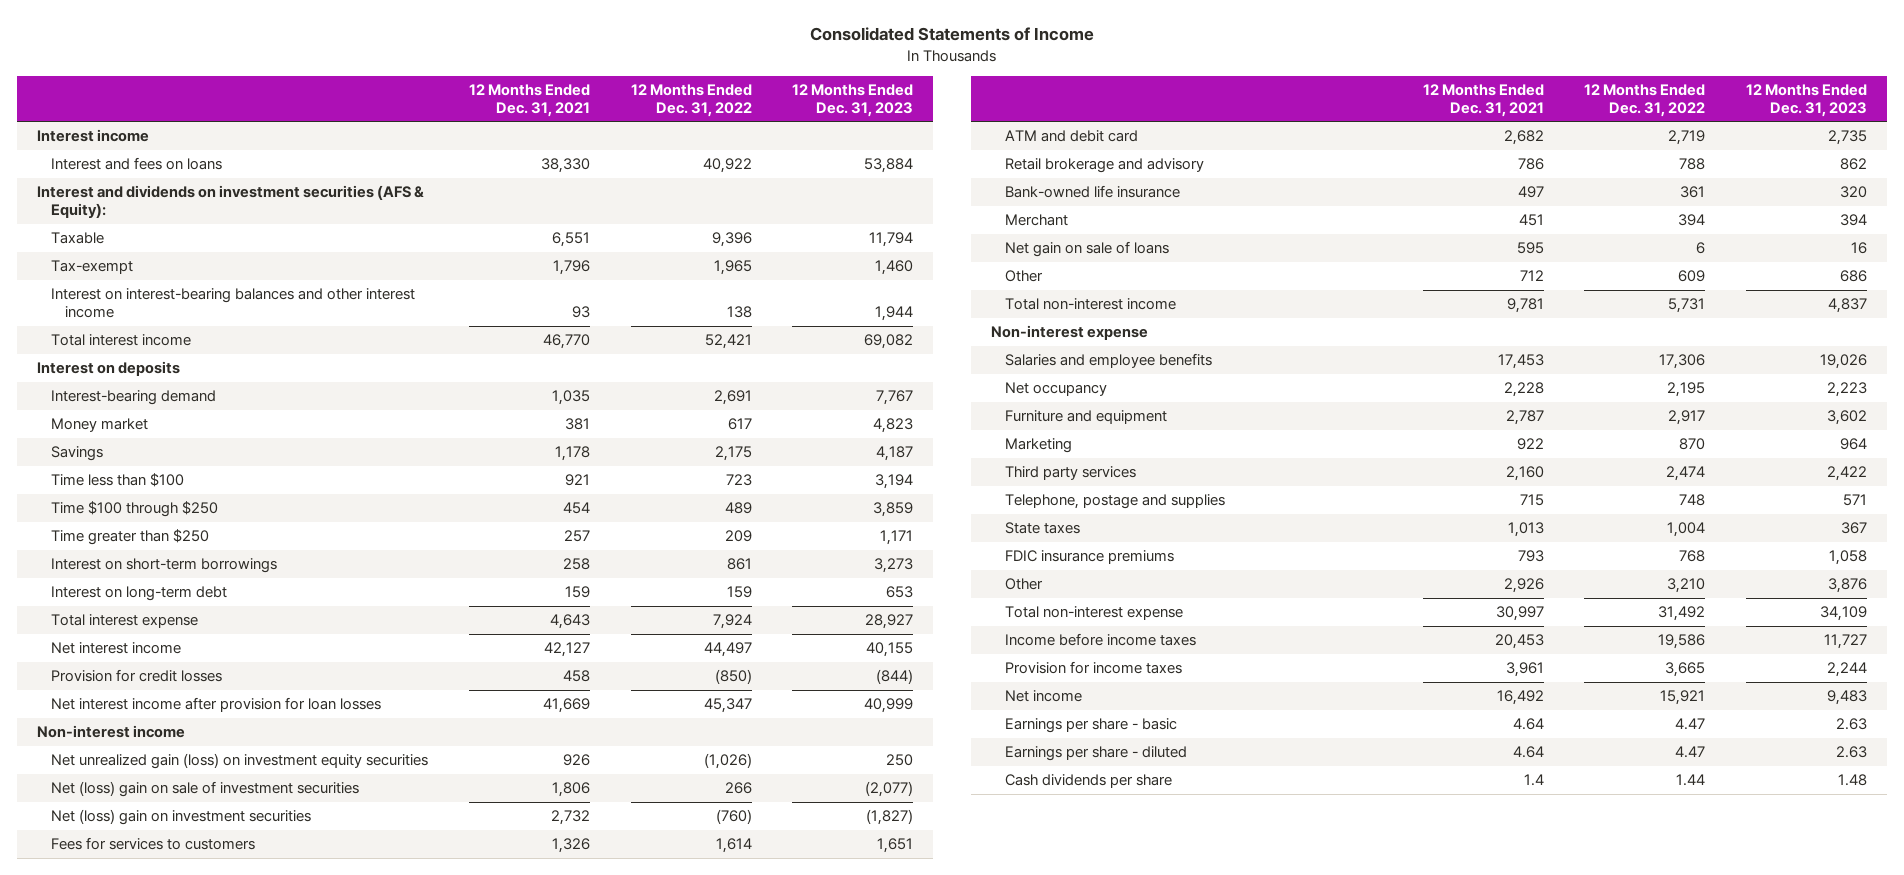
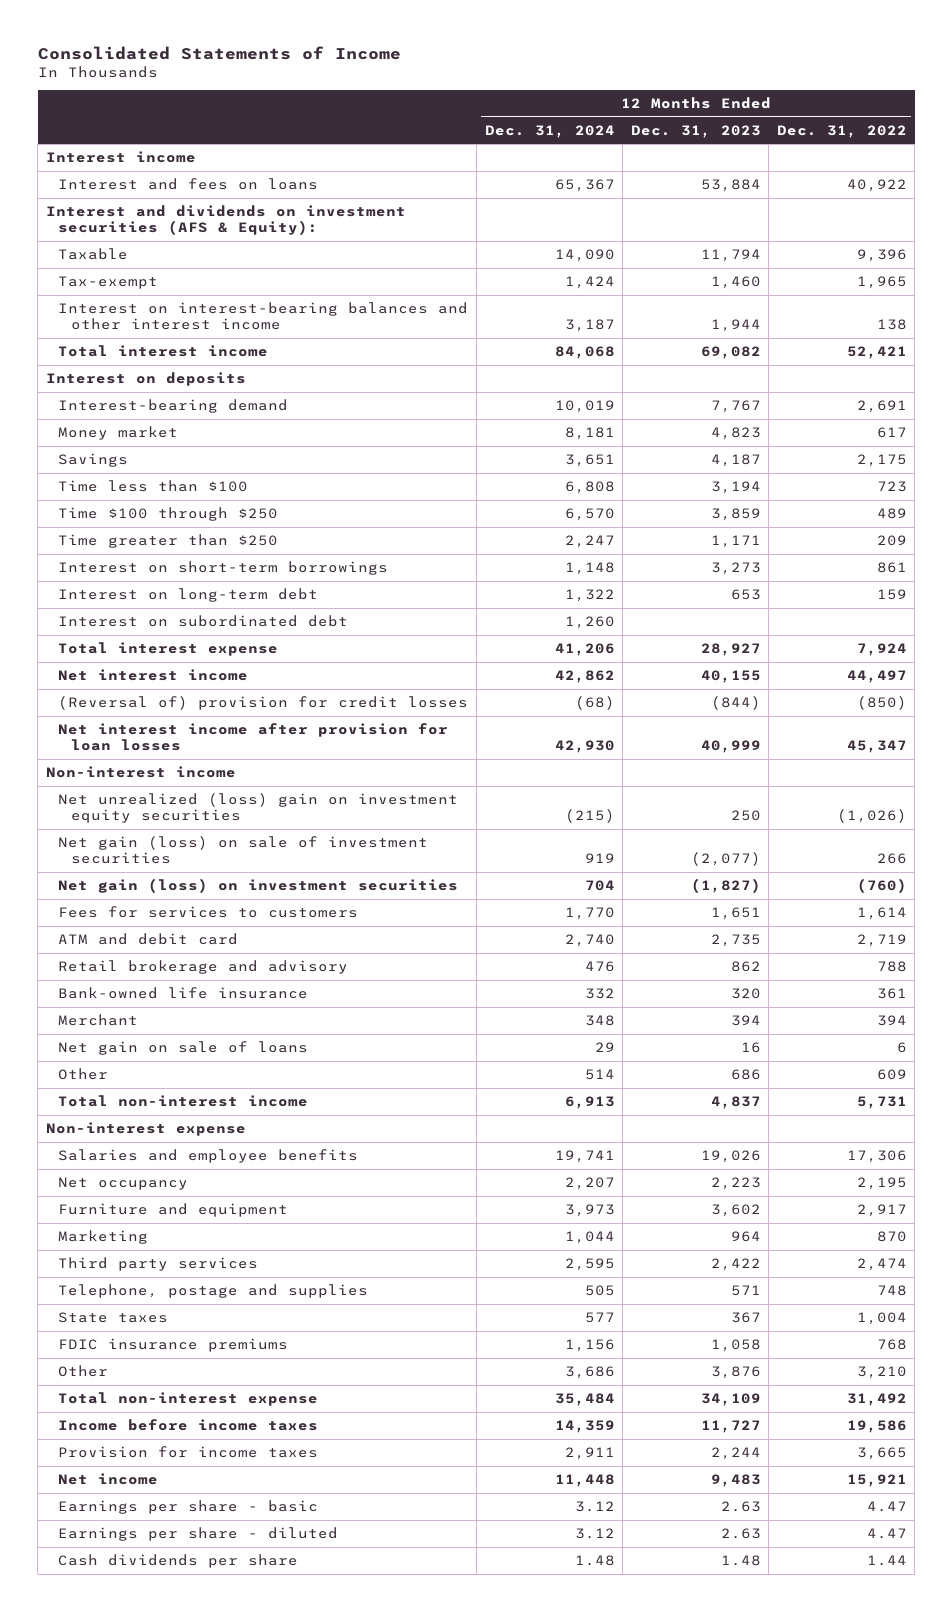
- | 12 Months Ended Dec. 31, 2021 | 12 Months Ended Dec. 31, 2022 | 12 Months Ended Dec. 31, 2023
+ | 12 Months Ended Dec. 31, 2024 | 12 Months Ended Dec. 31, 2023 | 12 Months Ended Dec. 31, 2022
+ Interest on subordinated debt | 1,260 | |
- Provision for credit losses | 458 | (850) | (844)
+ (Reversal of) provision for credit losses | (68) | (844) | (850)
- Net unrealized gain (loss) on investment equity securities | 926 | (1,026) | 250
- Net (loss) gain on sale of investment securities | 1,806 | 266 | (2,077)
- Net (loss) gain on investment securities | 2,732 | (760) | (1,827)
+ Net unrealized (loss) gain on investment equity securities | (215) | 250 | (1,026)
+ Net gain (loss) on sale of investment securities | 919 | (2,077) | 266
+ Net gain (loss) on investment securities | 704 | (1,827) | (760)

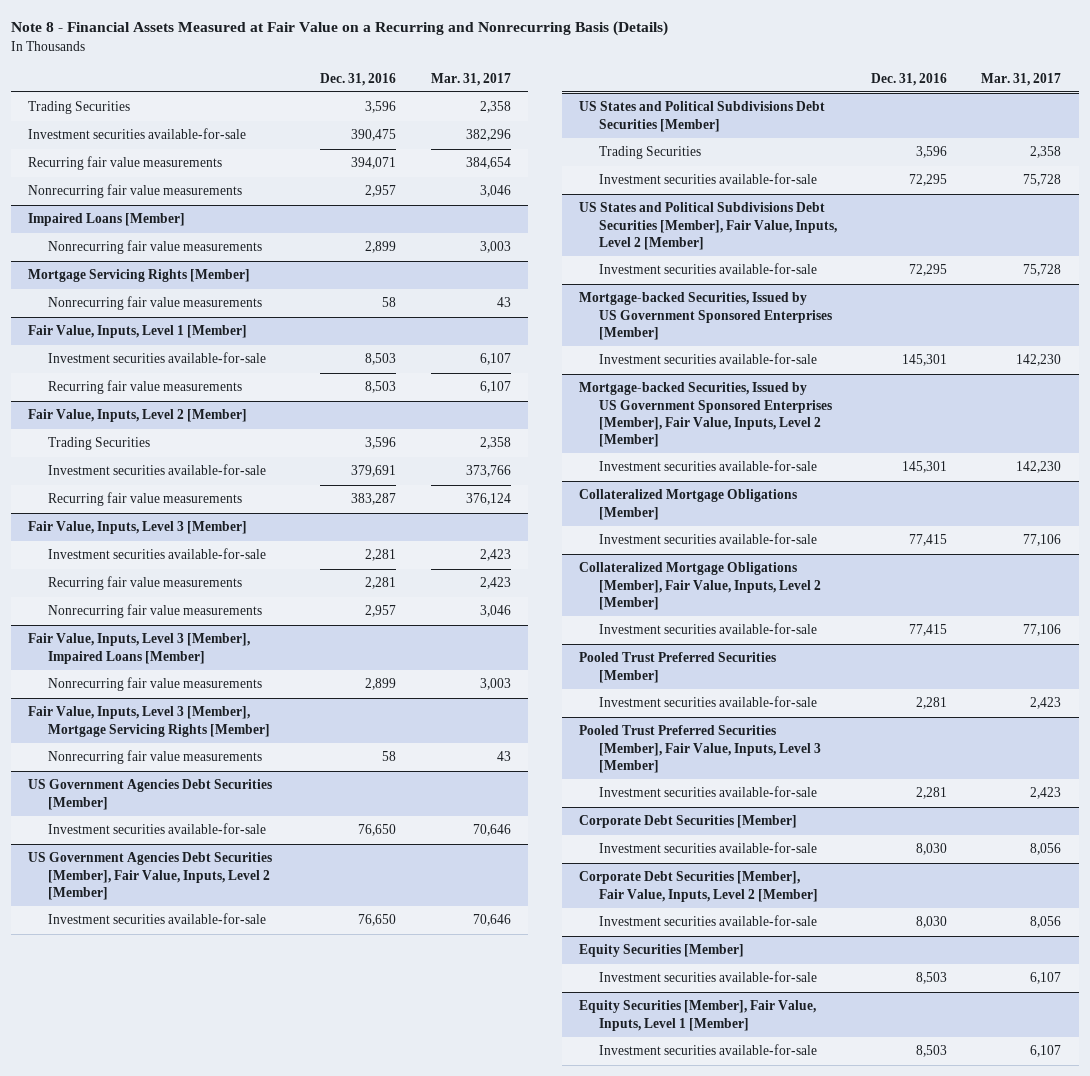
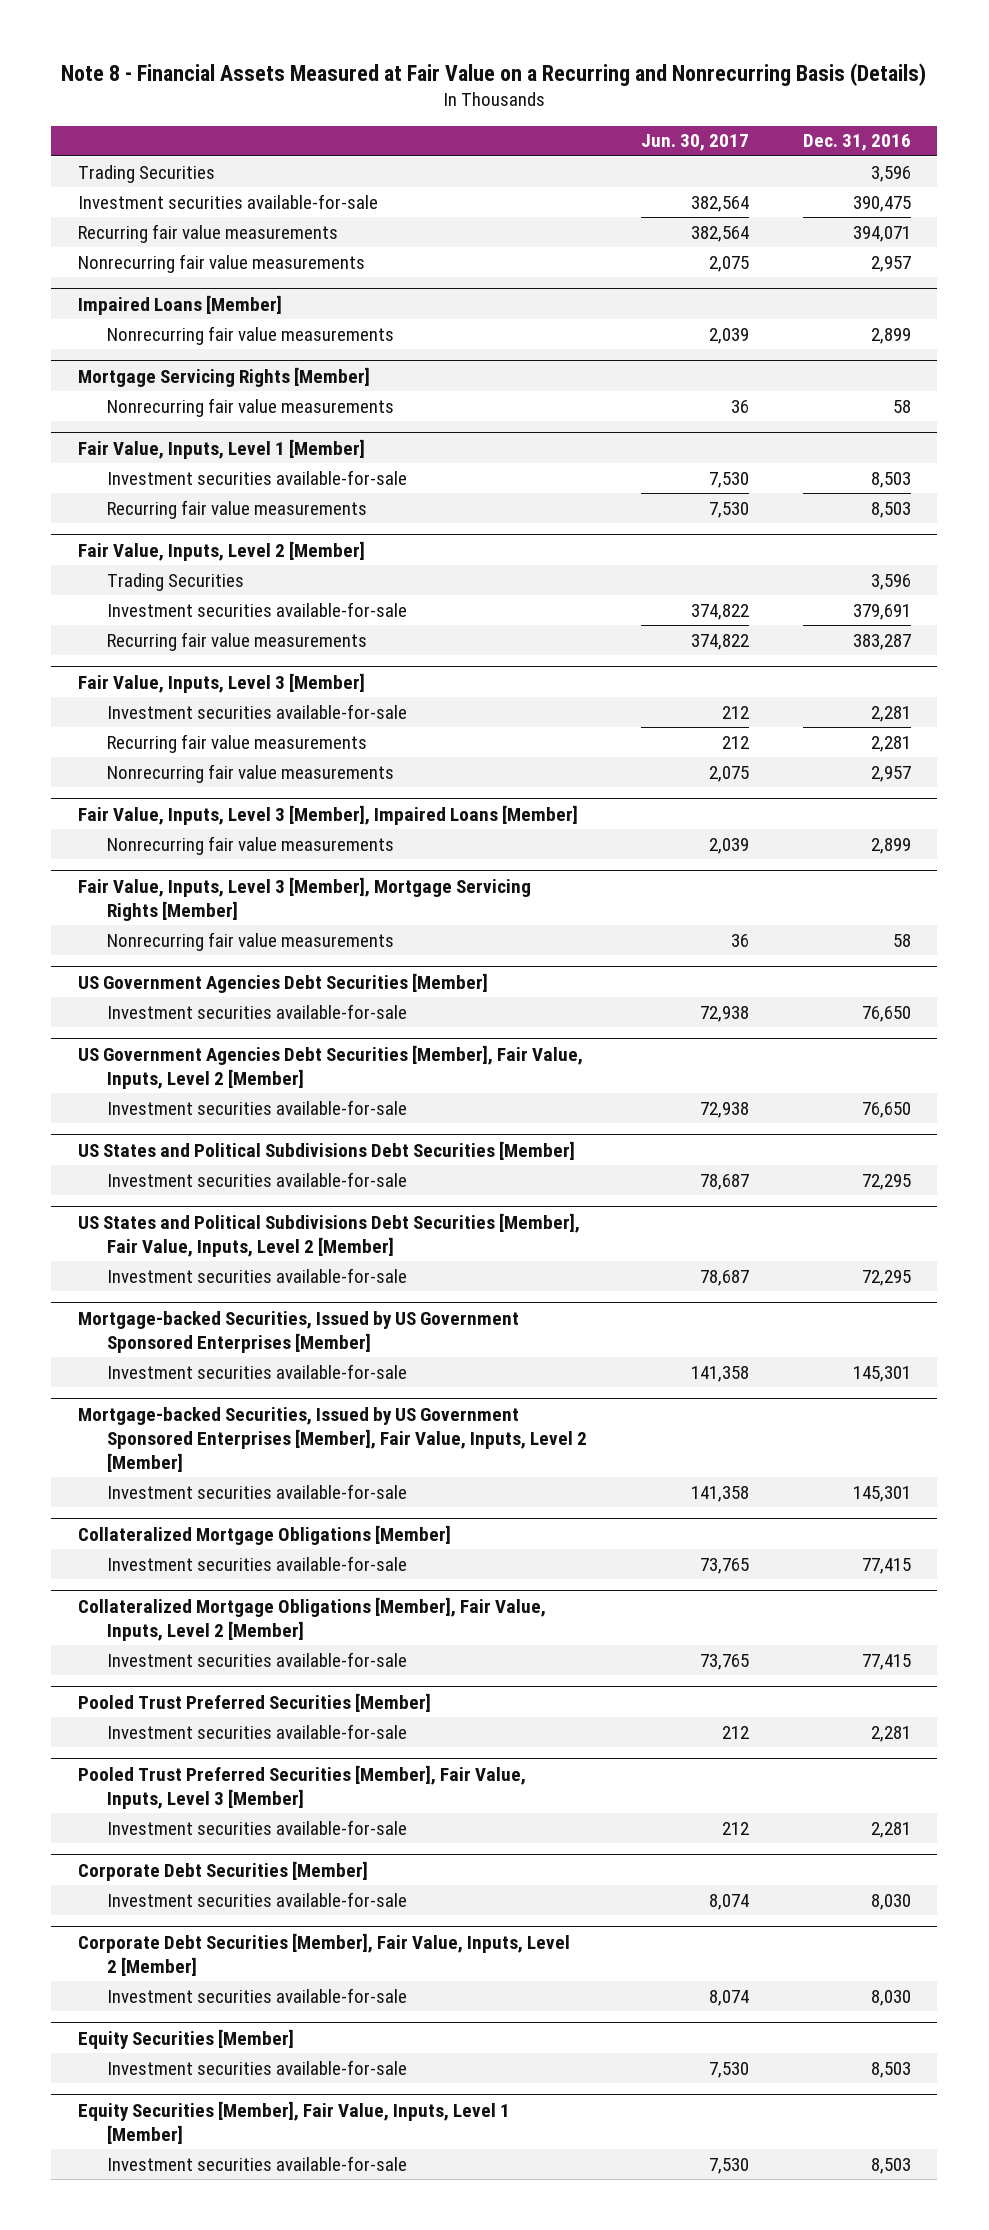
- | Dec. 31, 2016 | Mar. 31, 2017
+ | Jun. 30, 2017 | Dec. 31, 2016
@ US States and Political Subdivisions Debt Securities [Member]
- Trading Securities | 3,596 | 2,358

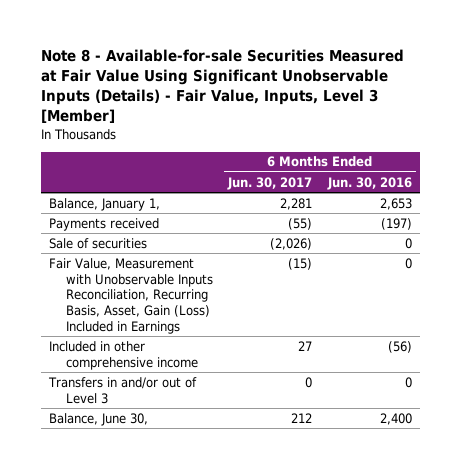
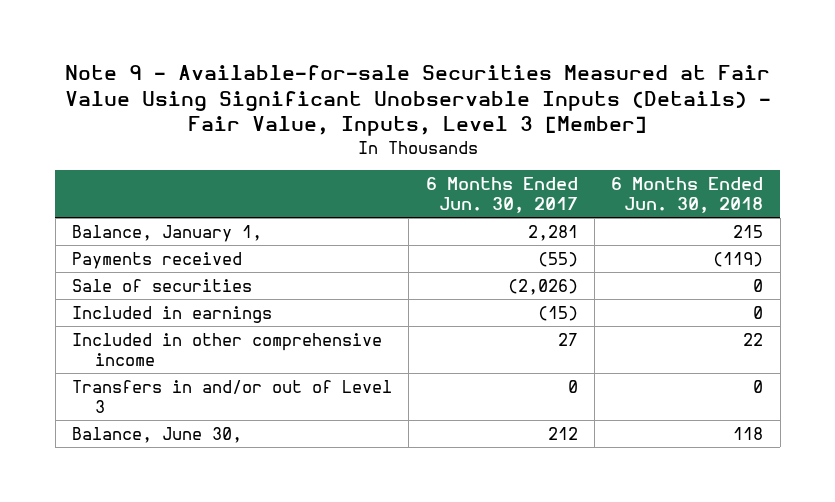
- Note 8 - Available-for-sale Securities Measured at Fair Value Using Significant Unobservable Inputs (Details) - Fair Value, Inputs, Level 3 [Member]
+ Note 9 - Available-for-sale Securities Measured at Fair Value Using Significant Unobservable Inputs (Details) - Fair Value, Inputs, Level 3 [Member]
- | 6 Months Ended Jun. 30, 2017 | 6 Months Ended Jun. 30, 2016
+ | 6 Months Ended Jun. 30, 2017 | 6 Months Ended Jun. 30, 2018
- Fair Value, Measurement with Unobservable Inputs Reconciliation, Recurring Basis, Asset, Gain (Loss) Included in Earnings | (15) | 0
+ Included in earnings | (15) | 0

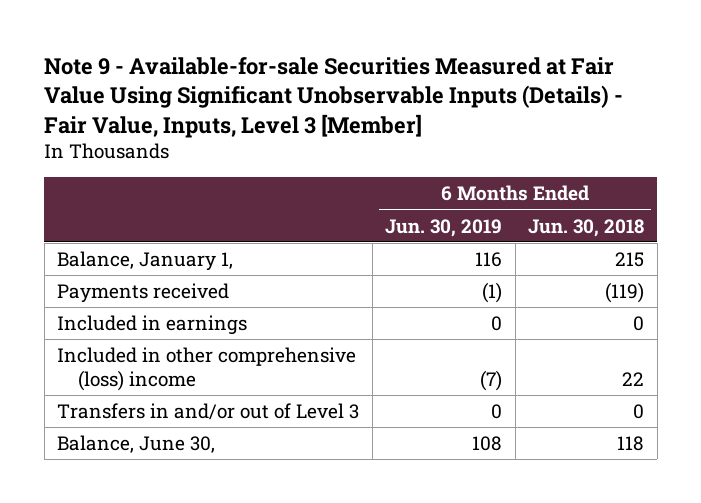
- | 6 Months Ended Jun. 30, 2017 | 6 Months Ended Jun. 30, 2018
+ | 6 Months Ended Jun. 30, 2019 | 6 Months Ended Jun. 30, 2018
- Sale of securities | (2,026) | 0
- Included in other comprehensive income | 27 | 22
+ Included in other comprehensive (loss) income | (7) | 22

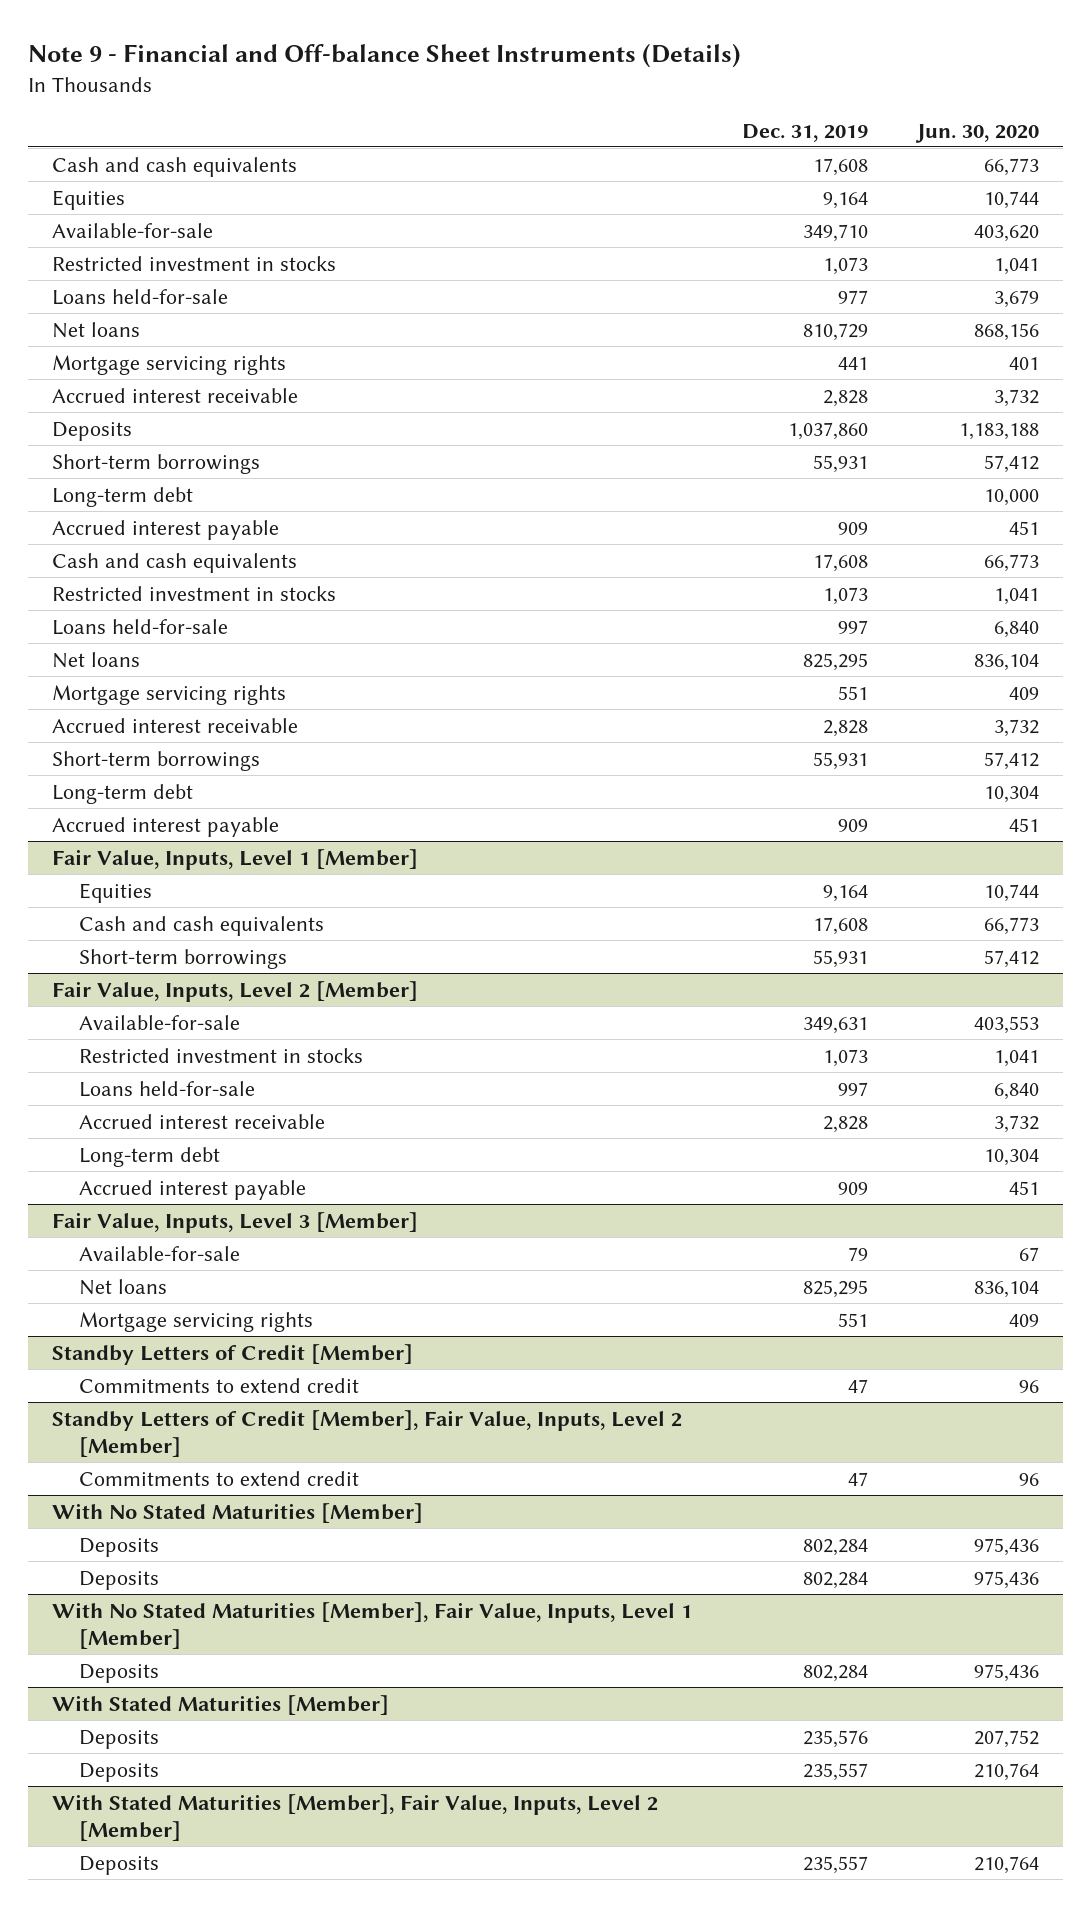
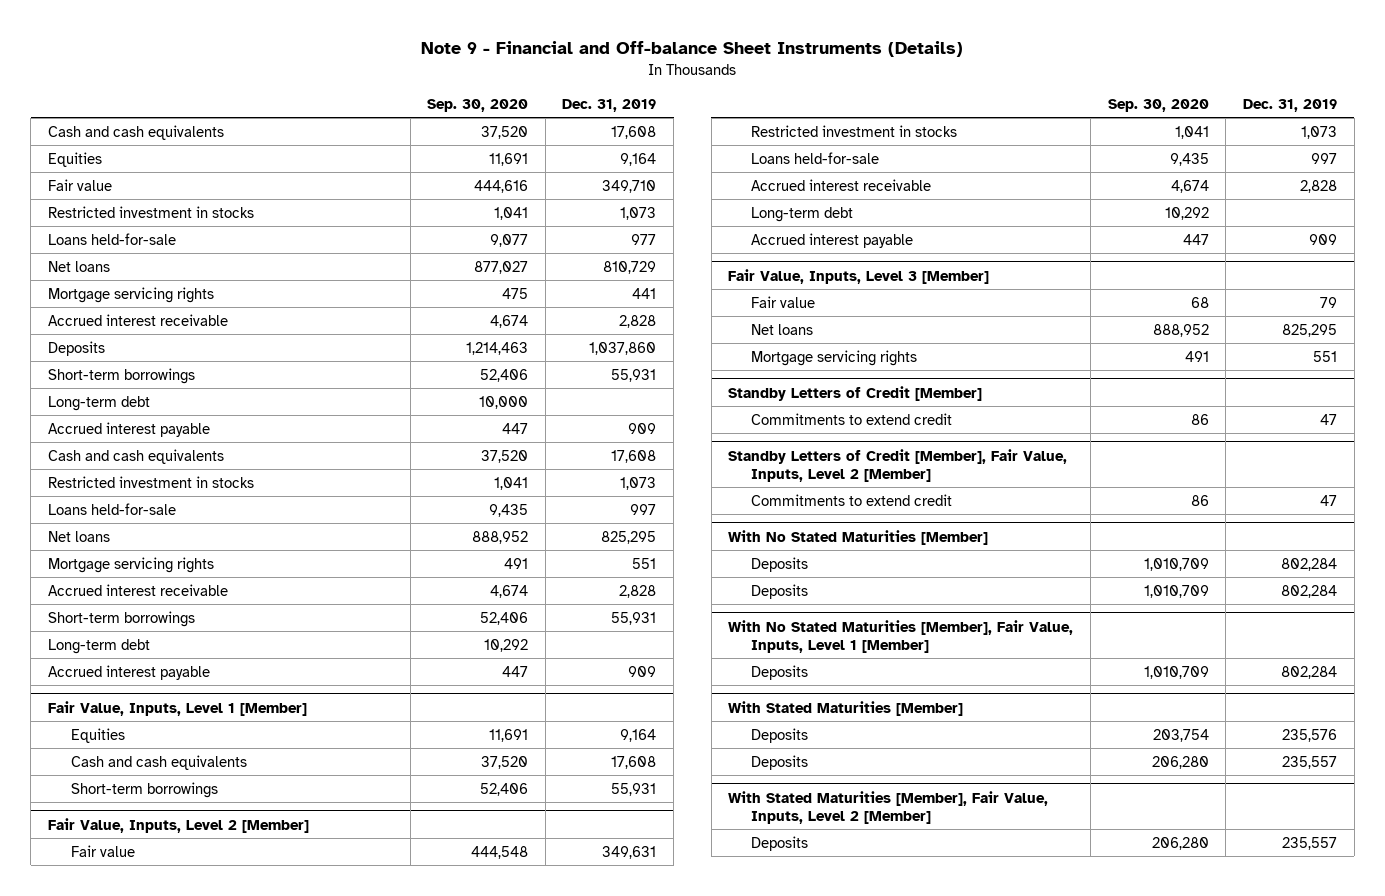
- | Dec. 31, 2019 | Jun. 30, 2020
+ | Sep. 30, 2020 | Dec. 31, 2019
- Available-for-sale | 349,710 | 403,620
+ Fair value | 444,616 | 349,710
@ Fair Value, Inputs, Level 2 [Member]
- Available-for-sale | 349,631 | 403,553
+ Fair value | 444,548 | 349,631
@ Fair Value, Inputs, Level 3 [Member]
- Available-for-sale | 79 | 67
+ Fair value | 68 | 79

